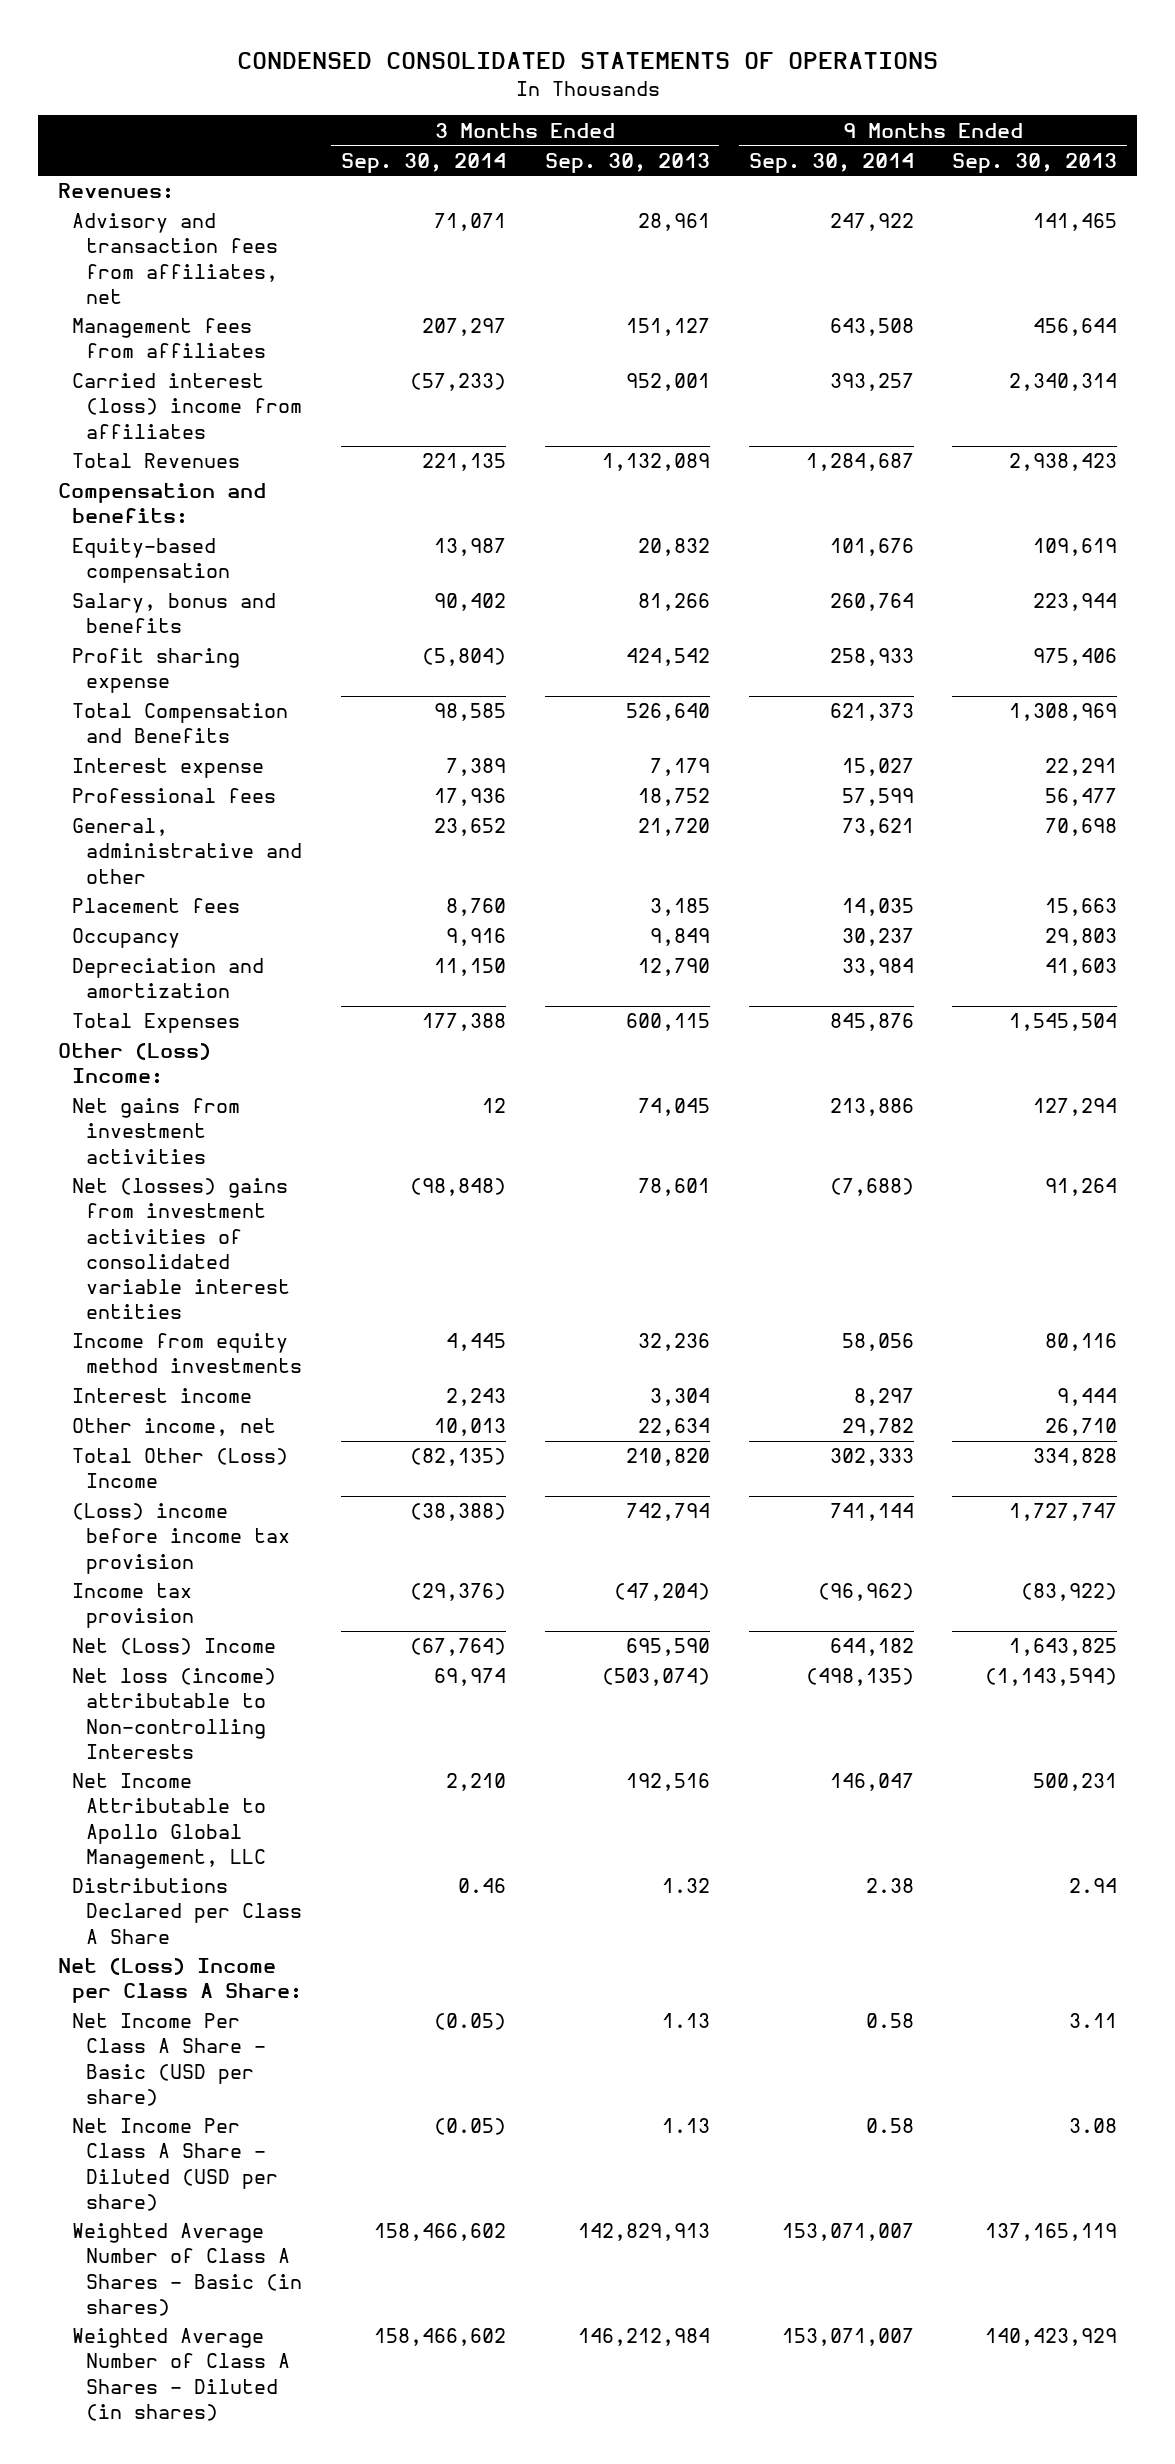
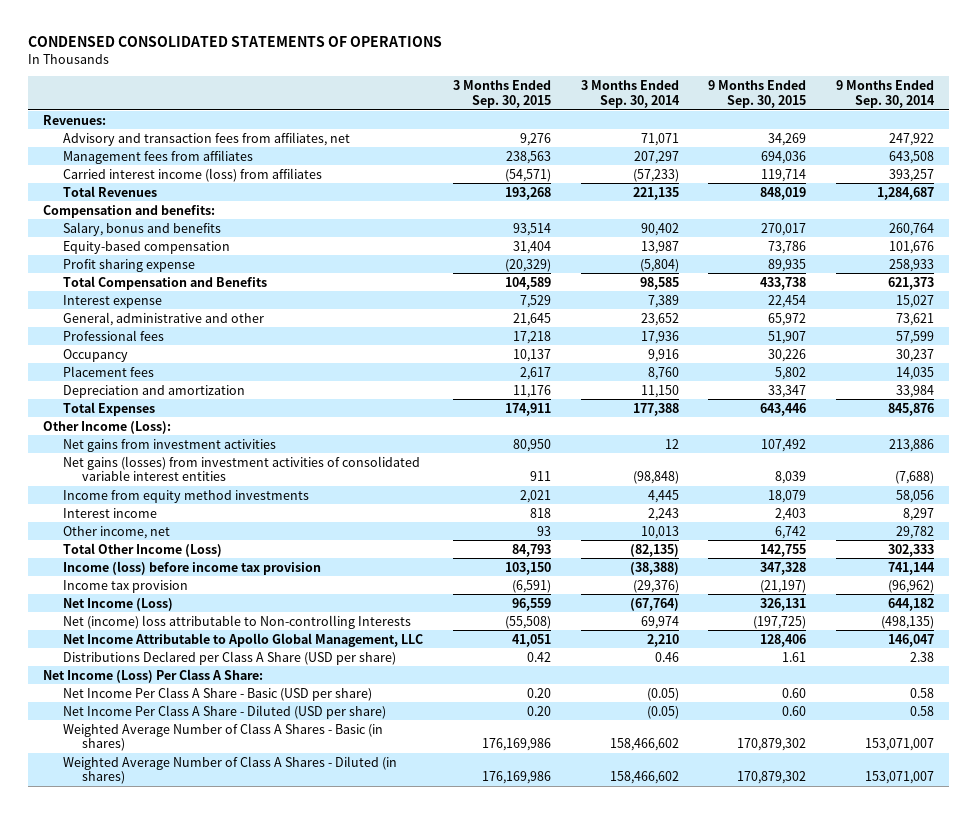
- | 3 Months Ended Sep. 30, 2014 | 3 Months Ended Sep. 30, 2013 | 9 Months Ended Sep. 30, 2014 | 9 Months Ended Sep. 30, 2013
+ | 3 Months Ended Sep. 30, 2015 | 3 Months Ended Sep. 30, 2014 | 9 Months Ended Sep. 30, 2015 | 9 Months Ended Sep. 30, 2014
- Carried interest (loss) income from affiliates | (57,233) | 952,001 | 393,257 | 2,340,314
+ Carried interest income (loss) from affiliates | (54,571) | (57,233) | 119,714 | 393,257
moved down: Equity-based compensation | 31,404 | 13,987 | 73,786 | 101,676
moved down: Professional fees | 17,218 | 17,936 | 51,907 | 57,599
moved down: Placement fees | 2,617 | 8,760 | 5,802 | 14,035
- Other (Loss) Income:
+ Other Income (Loss):
- Net (losses) gains from investment activities of consolidated variable interest entities | (98,848) | 78,601 | (7,688) | 91,264
+ Net gains (losses) from investment activities of consolidated variable interest entities | 911 | (98,848) | 8,039 | (7,688)
- Total Other (Loss) Income | (82,135) | 210,820 | 302,333 | 334,828
- (Loss) income before income tax provision | (38,388) | 742,794 | 741,144 | 1,727,747
+ Total Other Income (Loss) | 84,793 | (82,135) | 142,755 | 302,333
+ Income (loss) before income tax provision | 103,150 | (38,388) | 347,328 | 741,144
- Net (Loss) Income | (67,764) | 695,590 | 644,182 | 1,643,825
- Net loss (income) attributable to Non-controlling Interests | 69,974 | (503,074) | (498,135) | (1,143,594)
+ Net Income (Loss) | 96,559 | (67,764) | 326,131 | 644,182
+ Net (income) loss attributable to Non-controlling Interests | (55,508) | 69,974 | (197,725) | (498,135)
- Distributions Declared per Class A Share | 0.46 | 1.32 | 2.38 | 2.94
- Net (Loss) Income per Class A Share:
+ Distributions Declared per Class A Share (USD per share) | 0.42 | 0.46 | 1.61 | 2.38
+ Net Income (Loss) Per Class A Share:

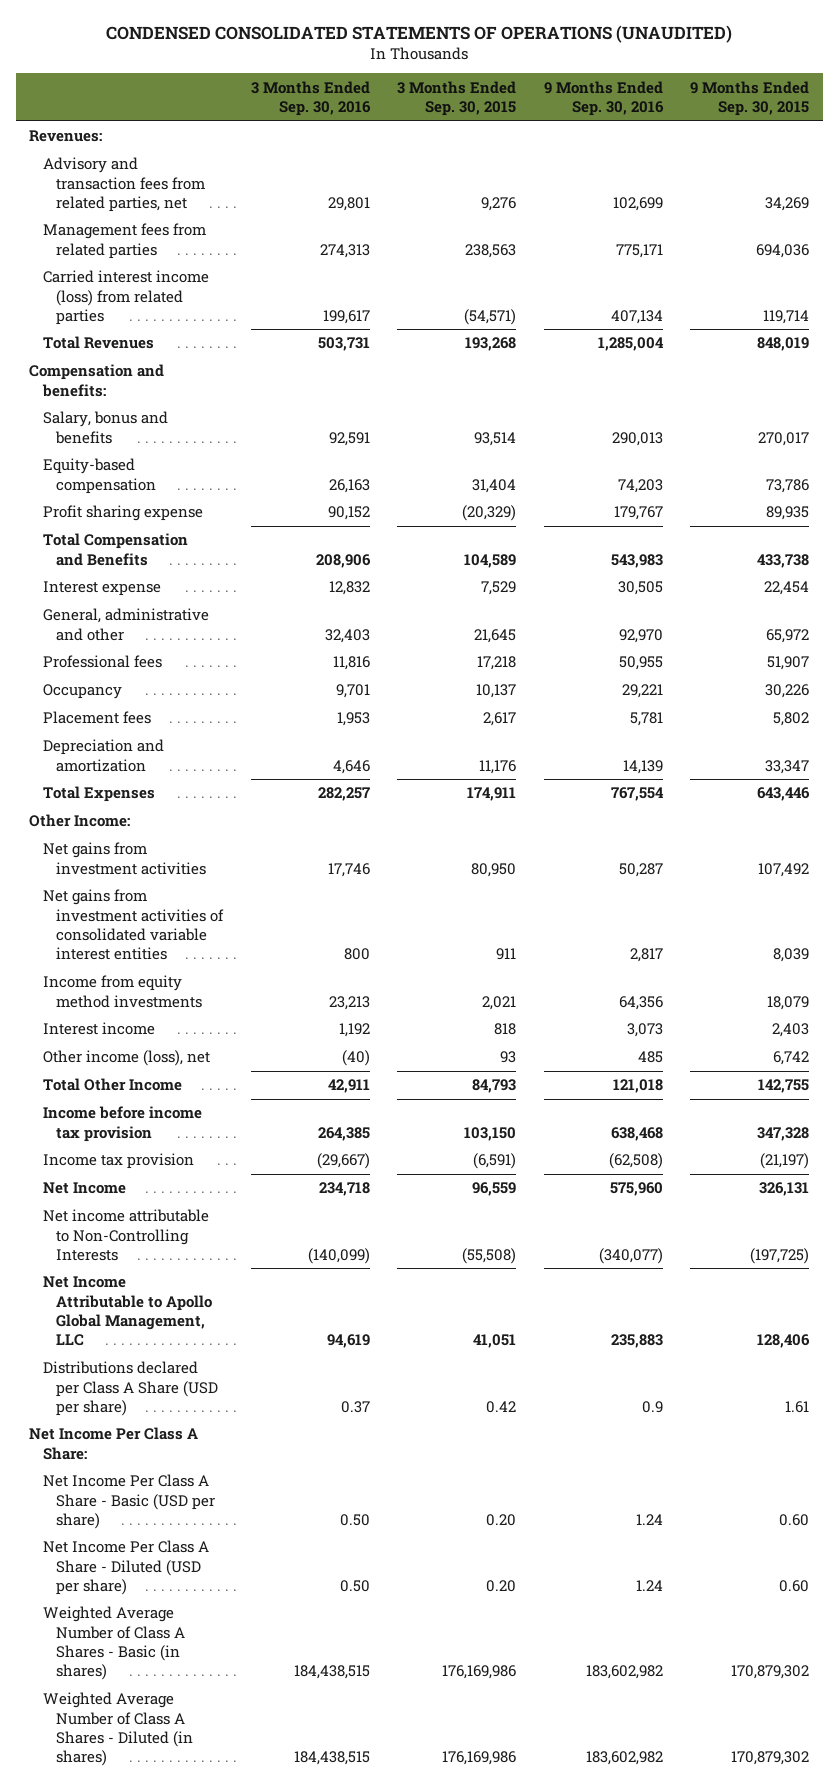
- CONDENSED CONSOLIDATED STATEMENTS OF OPERATIONS
+ CONDENSED CONSOLIDATED STATEMENTS OF OPERATIONS (UNAUDITED)
- | 3 Months Ended Sep. 30, 2015 | 3 Months Ended Sep. 30, 2014 | 9 Months Ended Sep. 30, 2015 | 9 Months Ended Sep. 30, 2014
+ | 3 Months Ended Sep. 30, 2016 | 3 Months Ended Sep. 30, 2015 | 9 Months Ended Sep. 30, 2016 | 9 Months Ended Sep. 30, 2015
- Advisory and transaction fees from affiliates, net | 9,276 | 71,071 | 34,269 | 247,922
- Management fees from affiliates | 238,563 | 207,297 | 694,036 | 643,508
- Carried interest income (loss) from affiliates | (54,571) | (57,233) | 119,714 | 393,257
+ Advisory and transaction fees from related parties, net | 29,801 | 9,276 | 102,699 | 34,269
+ Management fees from related parties | 274,313 | 238,563 | 775,171 | 694,036
+ Carried interest income (loss) from related parties | 199,617 | (54,571) | 407,134 | 119,714
- Other Income (Loss):
+ Other Income:
- Net gains (losses) from investment activities of consolidated variable interest entities | 911 | (98,848) | 8,039 | (7,688)
+ Net gains from investment activities of consolidated variable interest entities | 800 | 911 | 2,817 | 8,039
- Other income, net | 93 | 10,013 | 6,742 | 29,782
- Total Other Income (Loss) | 84,793 | (82,135) | 142,755 | 302,333
- Income (loss) before income tax provision | 103,150 | (38,388) | 347,328 | 741,144
+ Other income (loss), net | (40) | 93 | 485 | 6,742
+ Total Other Income | 42,911 | 84,793 | 121,018 | 142,755
+ Income before income tax provision | 264,385 | 103,150 | 638,468 | 347,328
- Net Income (Loss) | 96,559 | (67,764) | 326,131 | 644,182
- Net (income) loss attributable to Non-controlling Interests | (55,508) | 69,974 | (197,725) | (498,135)
+ Net Income | 234,718 | 96,559 | 575,960 | 326,131
+ Net income attributable to Non-Controlling Interests | (140,099) | (55,508) | (340,077) | (197,725)
- Distributions Declared per Class A Share (USD per share) | 0.42 | 0.46 | 1.61 | 2.38
- Net Income (Loss) Per Class A Share:
+ Distributions declared per Class A Share (USD per share) | 0.37 | 0.42 | 0.9 | 1.61
+ Net Income Per Class A Share:

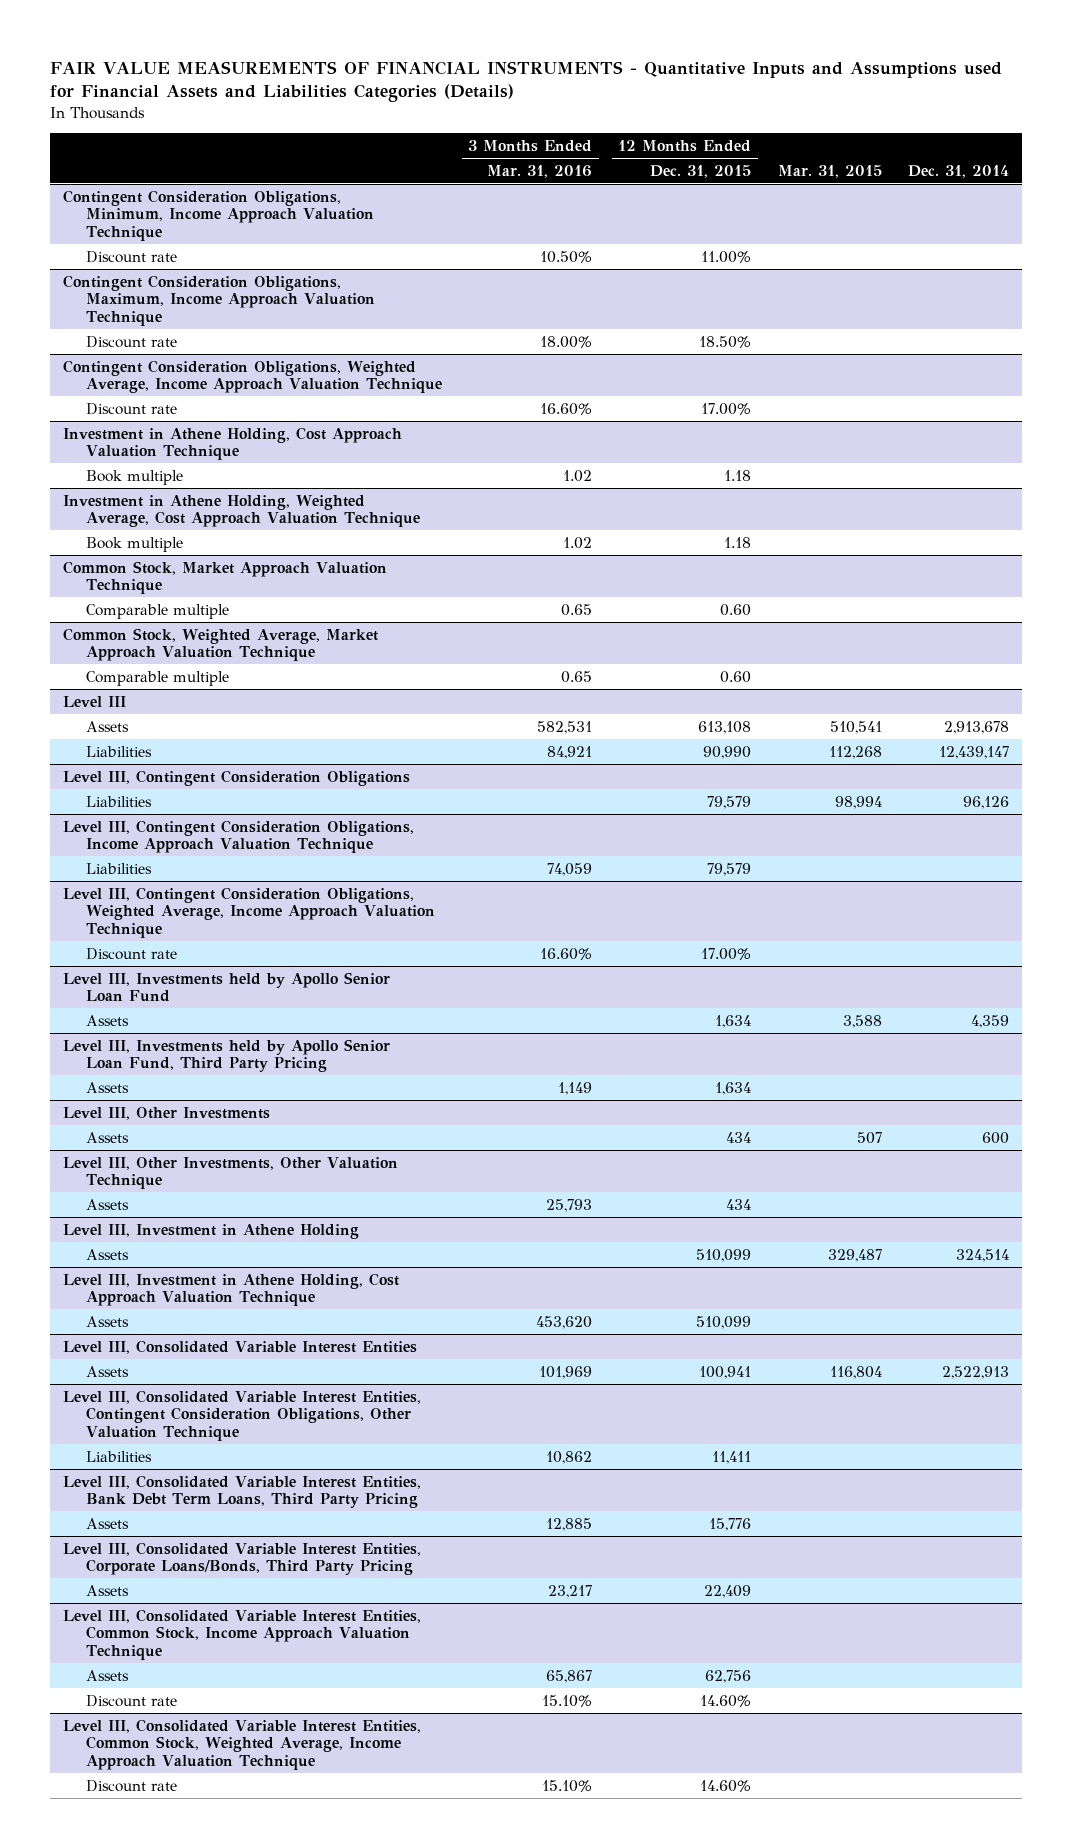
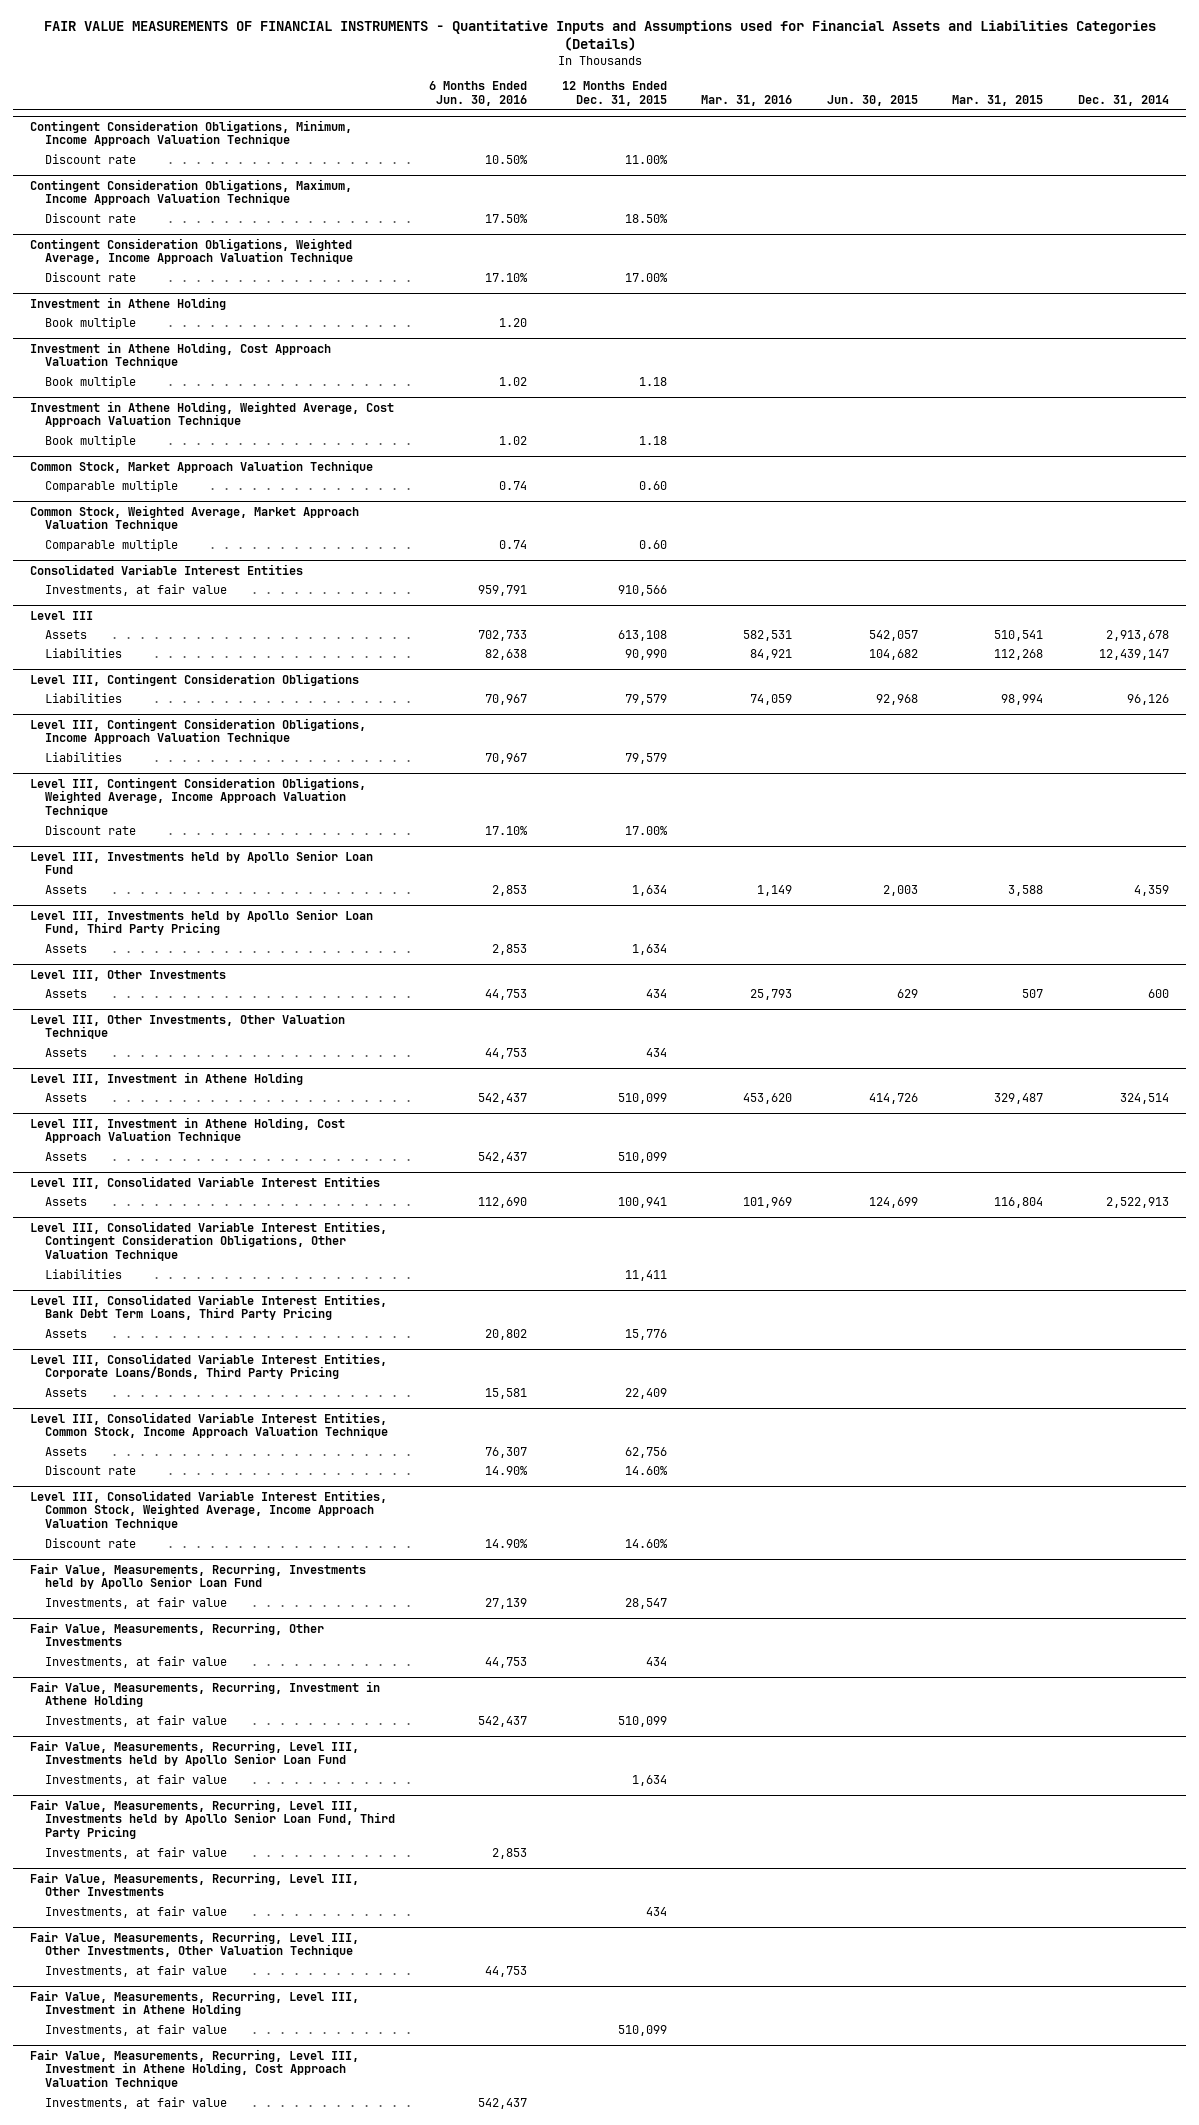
- | 3 Months Ended Mar. 31, 2016 | 12 Months Ended Dec. 31, 2015 | Mar. 31, 2015 | Dec. 31, 2014
+ | 6 Months Ended Jun. 30, 2016 | 12 Months Ended Dec. 31, 2015 | Mar. 31, 2016 | Jun. 30, 2015 | Mar. 31, 2015 | Dec. 31, 2014
+ Investment in Athene Holding
+ Book multiple | 1.20 | | | | |
+ Consolidated Variable Interest Entities
+ Investments, at fair value | 959,791 | 910,566 | | | |
+ Fair Value, Measurements, Recurring, Investments held by Apollo Senior Loan Fund
+ Investments, at fair value | 27,139 | 28,547 | | | |
+ Fair Value, Measurements, Recurring, Other Investments
+ Investments, at fair value | 44,753 | 434 | | | |
+ Fair Value, Measurements, Recurring, Investment in Athene Holding
+ Investments, at fair value | 542,437 | 510,099 | | | |
+ Fair Value, Measurements, Recurring, Level III, Investments held by Apollo Senior Loan Fund
+ Investments, at fair value | | 1,634 | | | |
+ Fair Value, Measurements, Recurring, Level III, Investments held by Apollo Senior Loan Fund, Third Party Pricing
+ Investments, at fair value | 2,853 | | | | |
+ Fair Value, Measurements, Recurring, Level III, Other Investments
+ Investments, at fair value | | 434 | | | |
+ Fair Value, Measurements, Recurring, Level III, Other Investments, Other Valuation Technique
+ Investments, at fair value | 44,753 | | | | |
+ Fair Value, Measurements, Recurring, Level III, Investment in Athene Holding
+ Investments, at fair value | | 510,099 | | | |
+ Fair Value, Measurements, Recurring, Level III, Investment in Athene Holding, Cost Approach Valuation Technique
+ Investments, at fair value | 542,437 | | | | |

